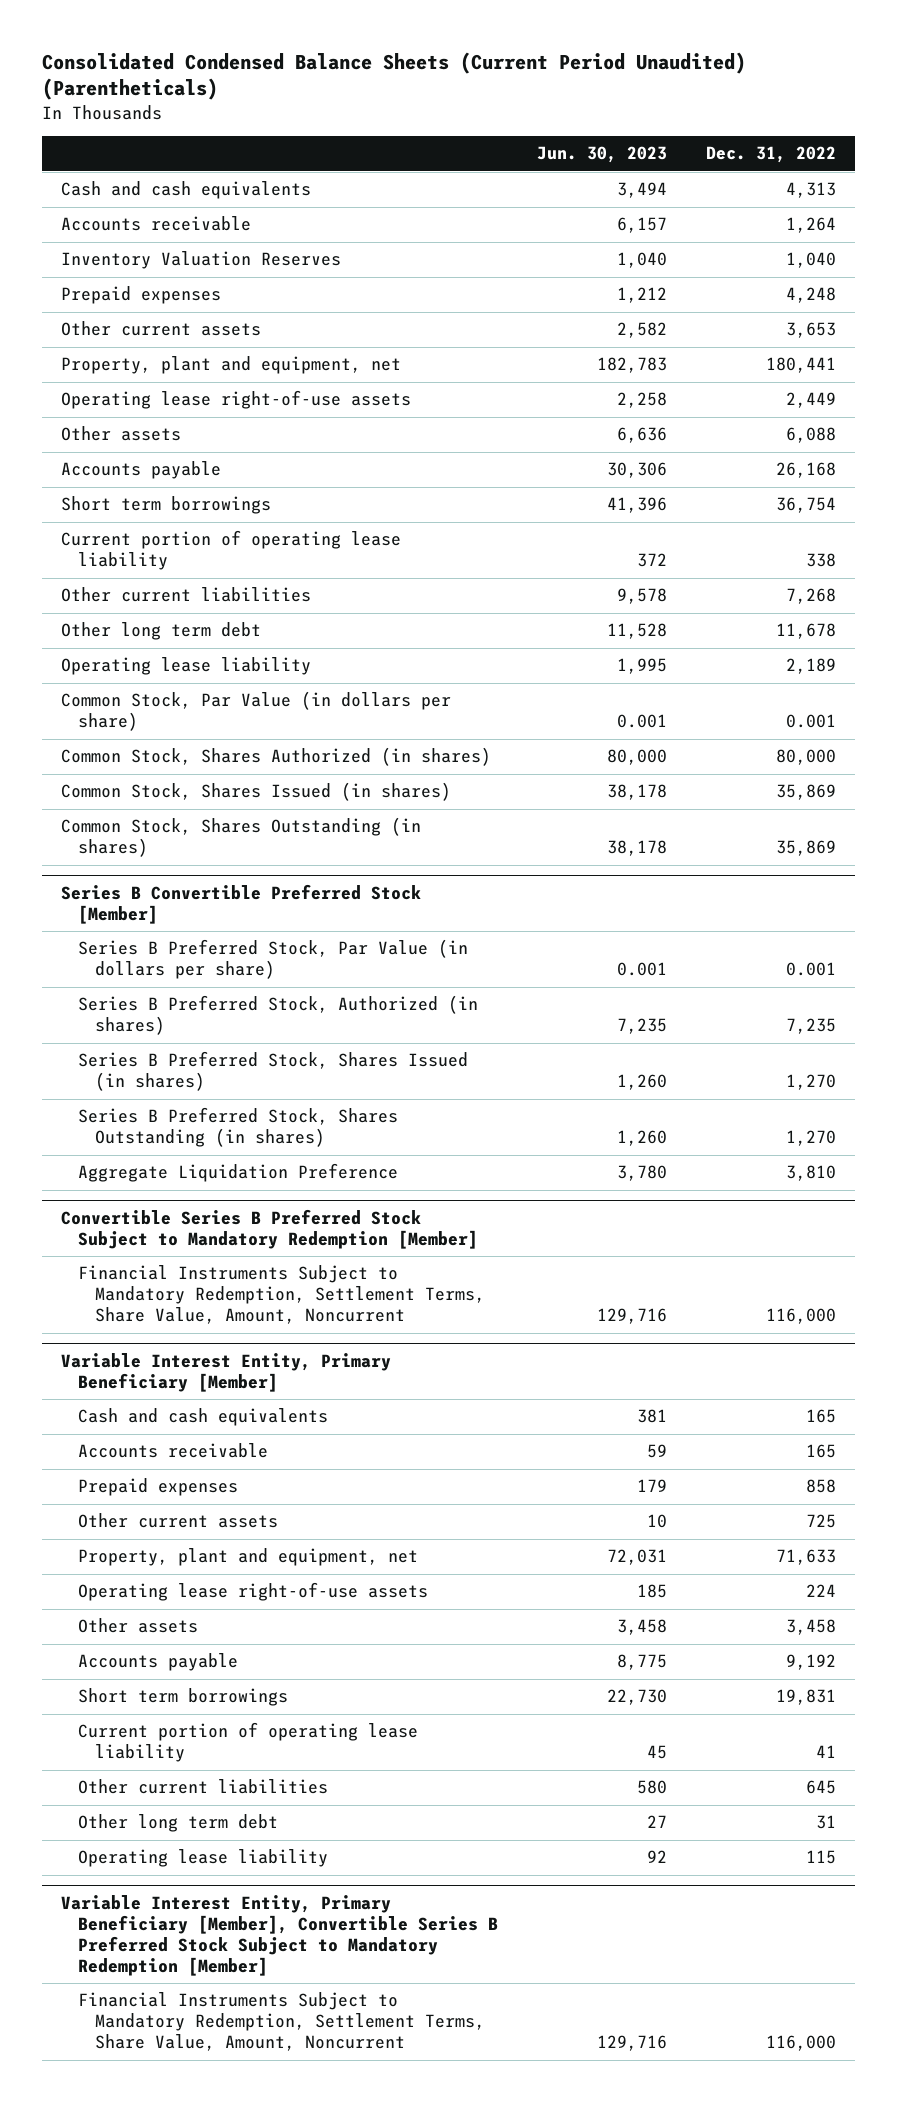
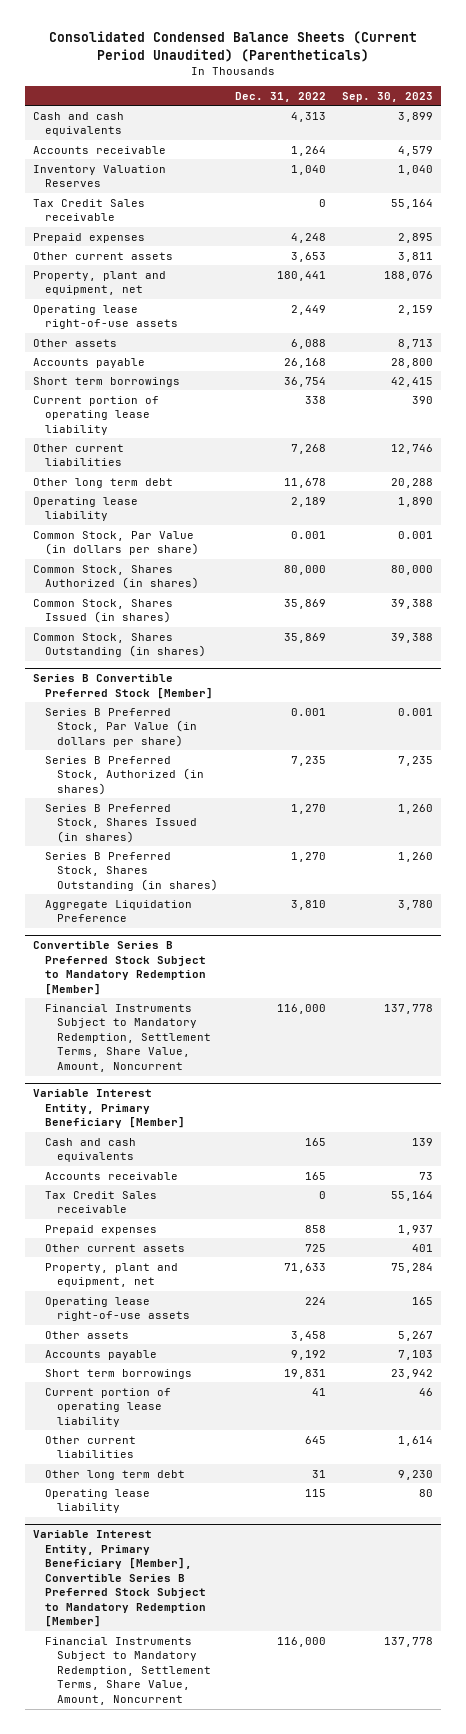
- | Jun. 30, 2023 | Dec. 31, 2022
+ | Dec. 31, 2022 | Sep. 30, 2023
+ Tax Credit Sales receivable | 0 | 55,164
@ Variable Interest Entity, Primary Beneficiary [Member]
+ Tax Credit Sales receivable | 0 | 55,164

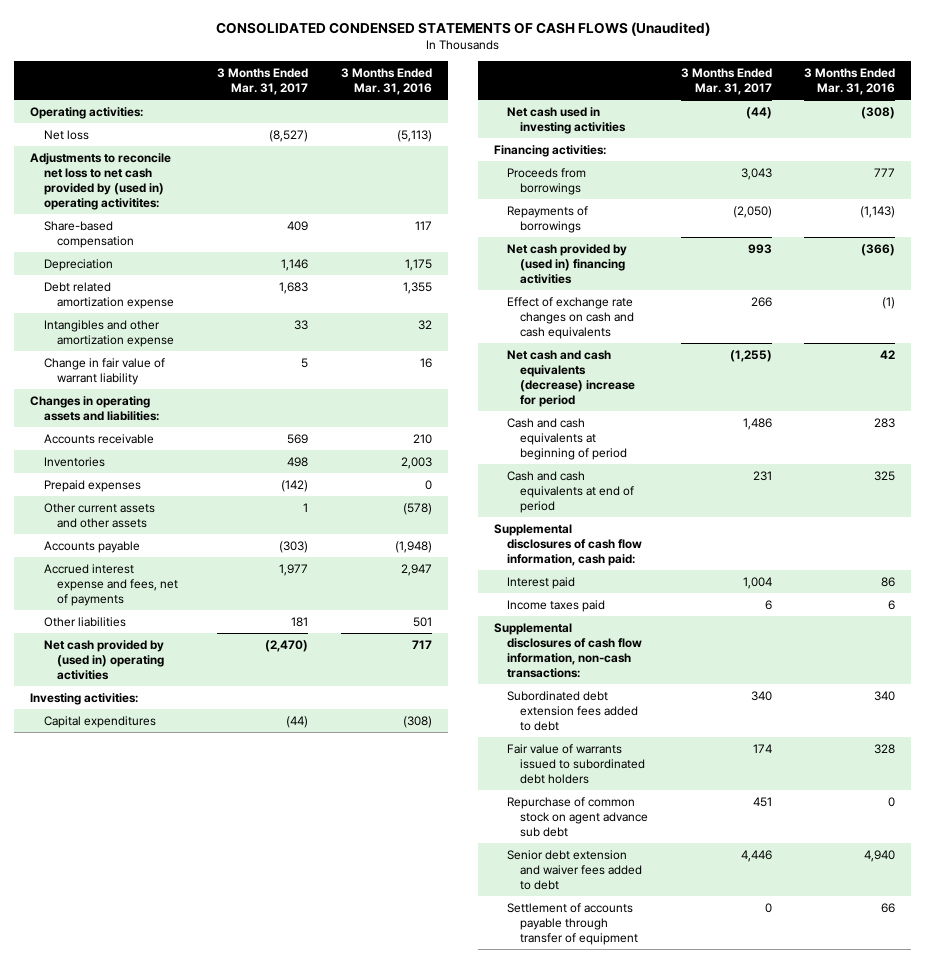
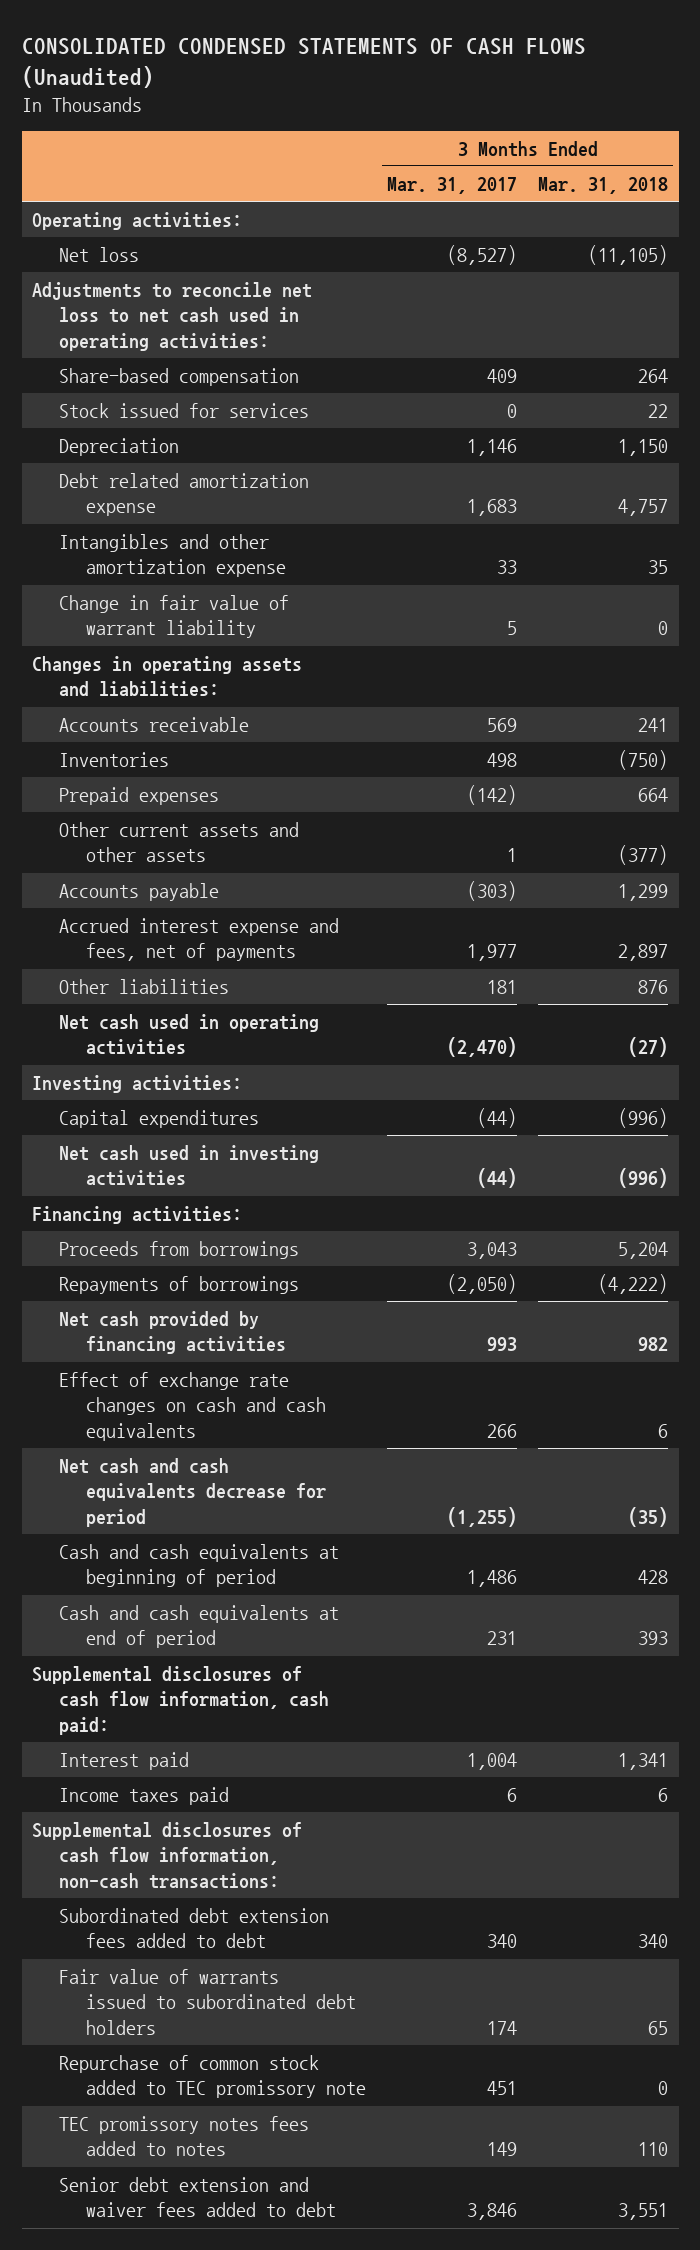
- | 3 Months Ended Mar. 31, 2017 | 3 Months Ended Mar. 31, 2016
+ | 3 Months Ended Mar. 31, 2017 | 3 Months Ended Mar. 31, 2018
- Adjustments to reconcile net loss to net cash provided by (used in) operating activitites:
+ Adjustments to reconcile net loss to net cash used in operating activities:
+ Stock issued for services | 0 | 22
- Net cash provided by (used in) operating activities | (2,470) | 717
+ Net cash used in operating activities | (2,470) | (27)
- Net cash provided by (used in) financing activities | 993 | (366)
+ Net cash provided by financing activities | 993 | 982
- Net cash and cash equivalents (decrease) increase for period | (1,255) | 42
+ Net cash and cash equivalents decrease for period | (1,255) | (35)
- Repurchase of common stock on agent advance sub debt | 451 | 0
- Senior debt extension and waiver fees added to debt | 4,446 | 4,940
- Settlement of accounts payable through transfer of equipment | 0 | 66
+ Repurchase of common stock added to TEC promissory note | 451 | 0
+ TEC promissory notes fees added to notes | 149 | 110
+ Senior debt extension and waiver fees added to debt | 3,846 | 3,551

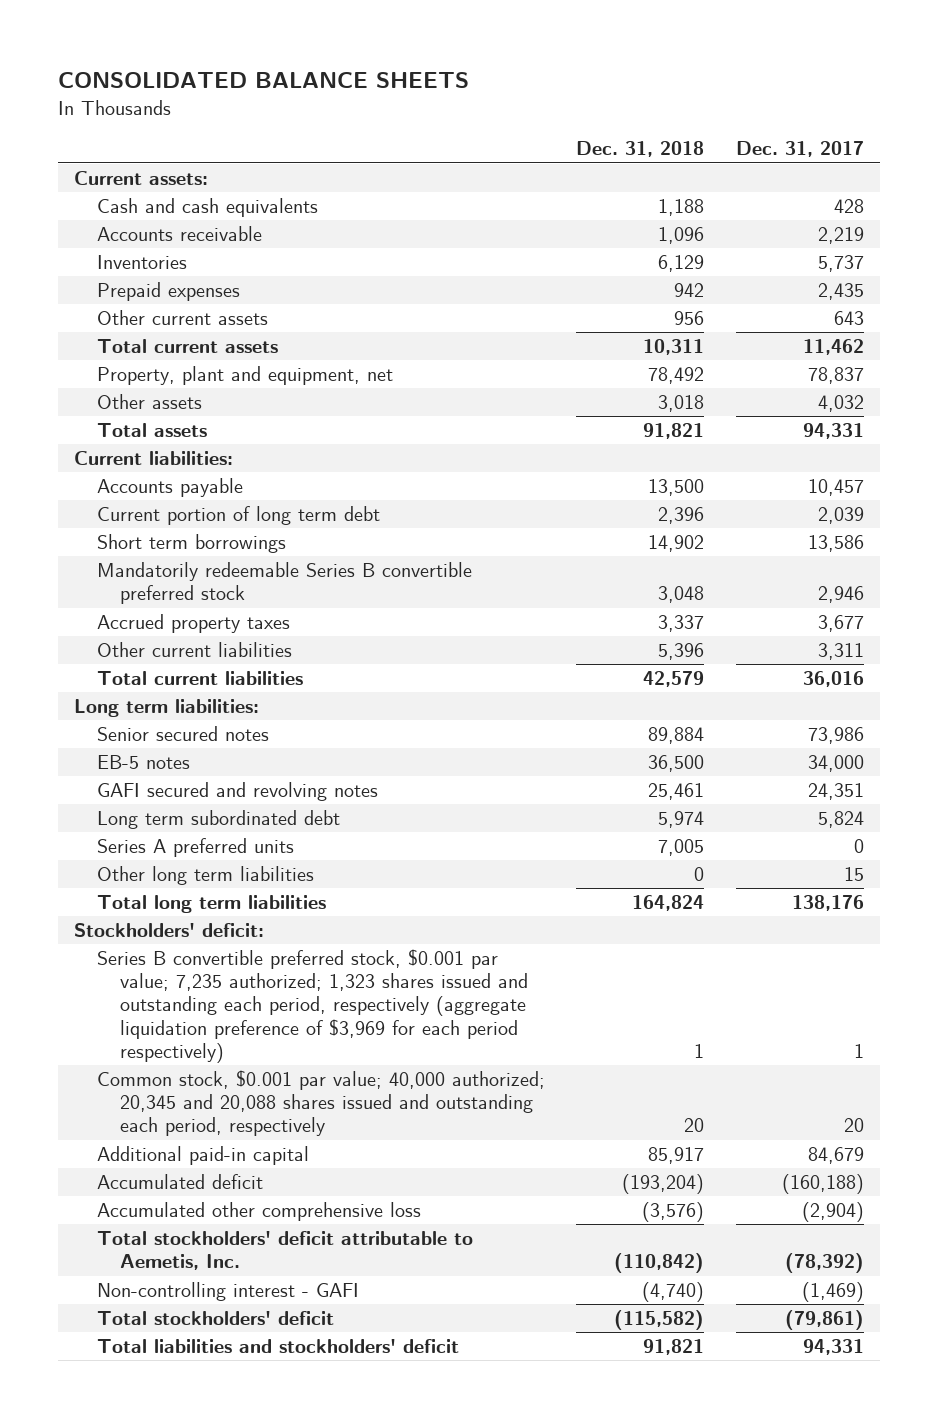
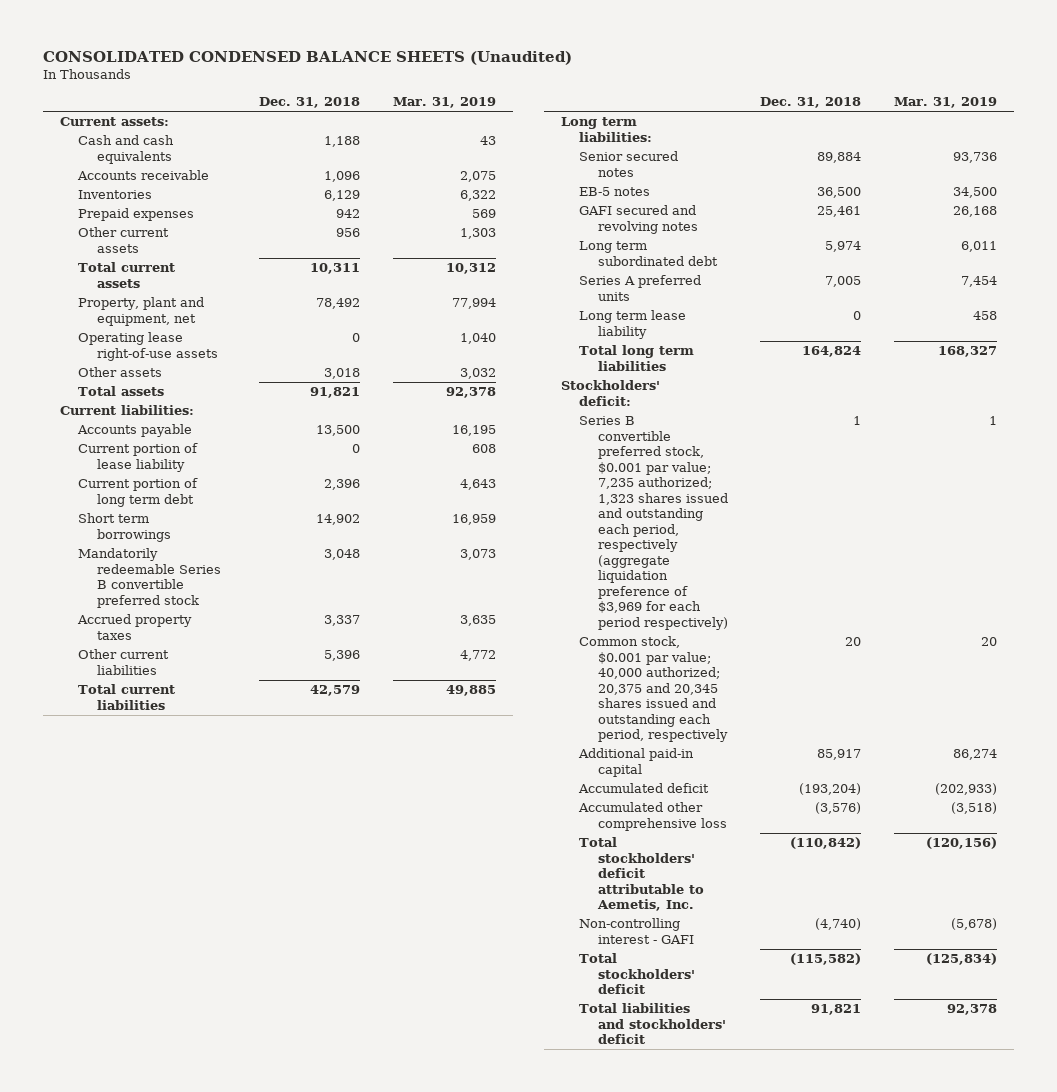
- CONSOLIDATED BALANCE SHEETS
+ CONSOLIDATED CONDENSED BALANCE SHEETS (Unaudited)
- | Dec. 31, 2018 | Dec. 31, 2017
+ | Dec. 31, 2018 | Mar. 31, 2019
+ Operating lease right-of-use assets | 0 | 1,040
+ Current portion of lease liability | 0 | 608
- Other long term liabilities | 0 | 15
+ Long term lease liability | 0 | 458
- Common stock, $0.001 par value; 40,000 authorized; 20,345 and 20,088 shares issued and outstanding each period, respectively | 20 | 20
+ Common stock, $0.001 par value; 40,000 authorized; 20,375 and 20,345 shares issued and outstanding each period, respectively | 20 | 20

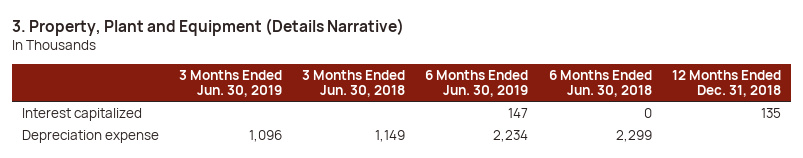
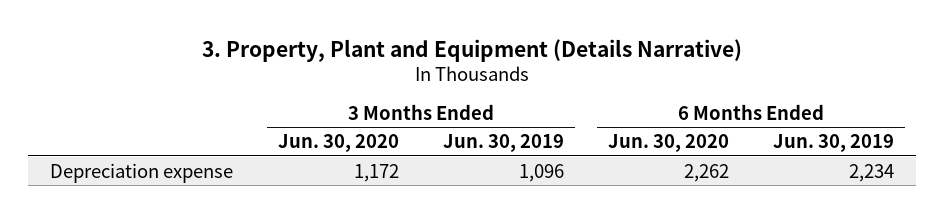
- | 3 Months Ended Jun. 30, 2019 | 3 Months Ended Jun. 30, 2018 | 6 Months Ended Jun. 30, 2019 | 6 Months Ended Jun. 30, 2018 | 12 Months Ended Dec. 31, 2018
+ | 3 Months Ended Jun. 30, 2020 | 3 Months Ended Jun. 30, 2019 | 6 Months Ended Jun. 30, 2020 | 6 Months Ended Jun. 30, 2019
- Interest capitalized | | | 147 | 0 | 135

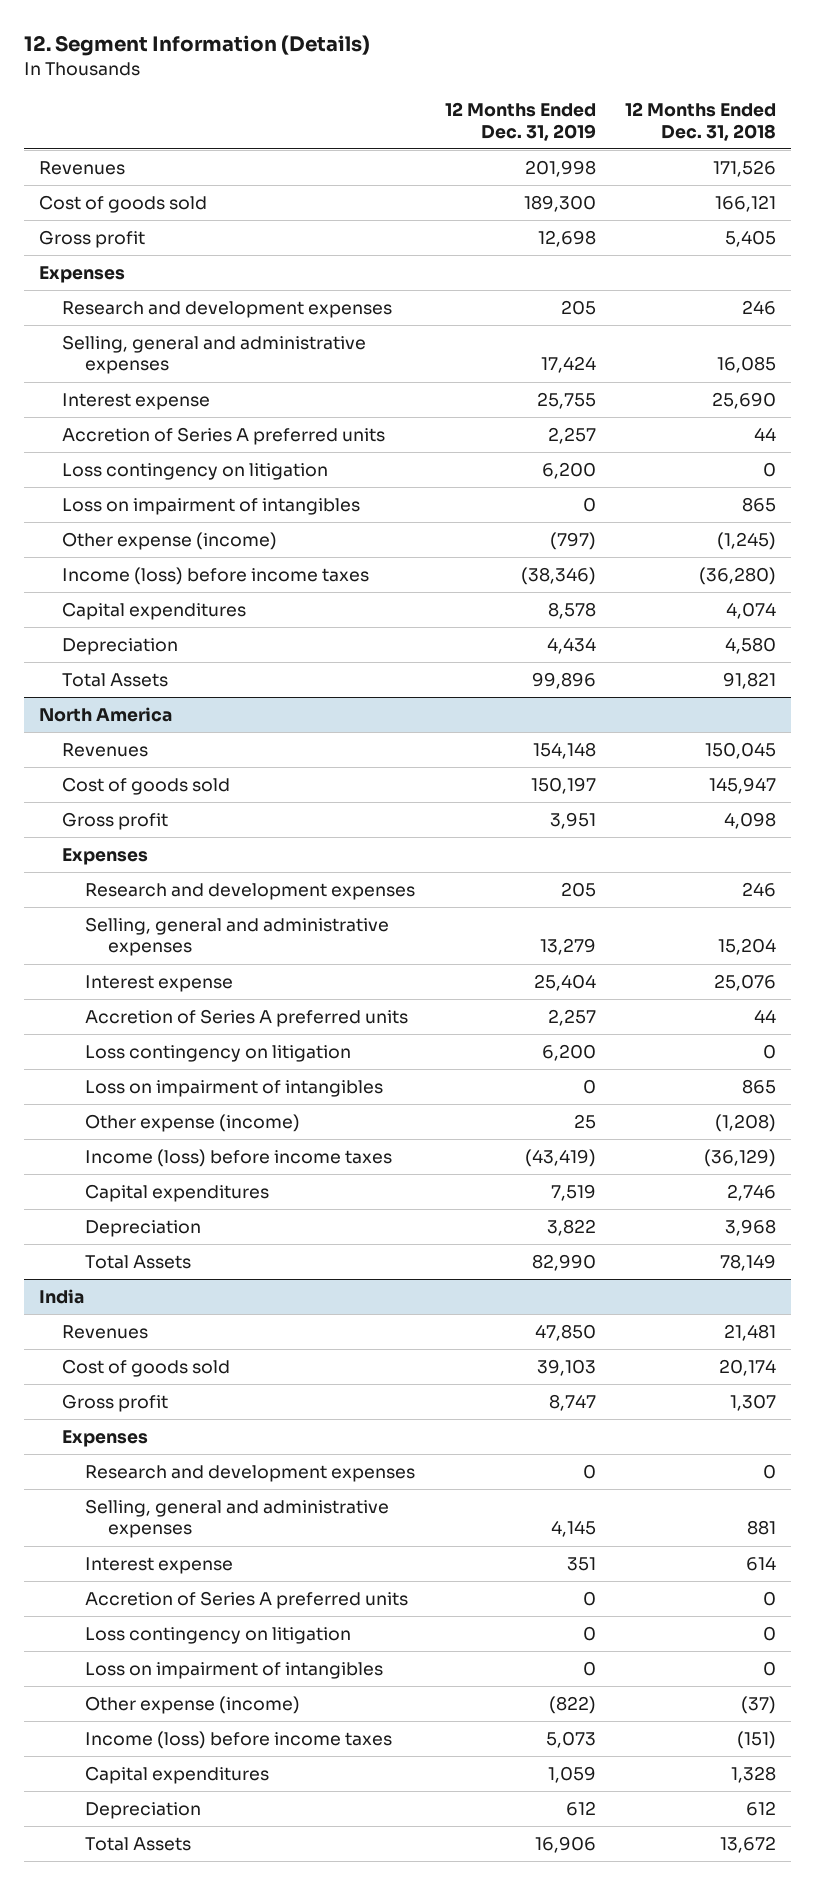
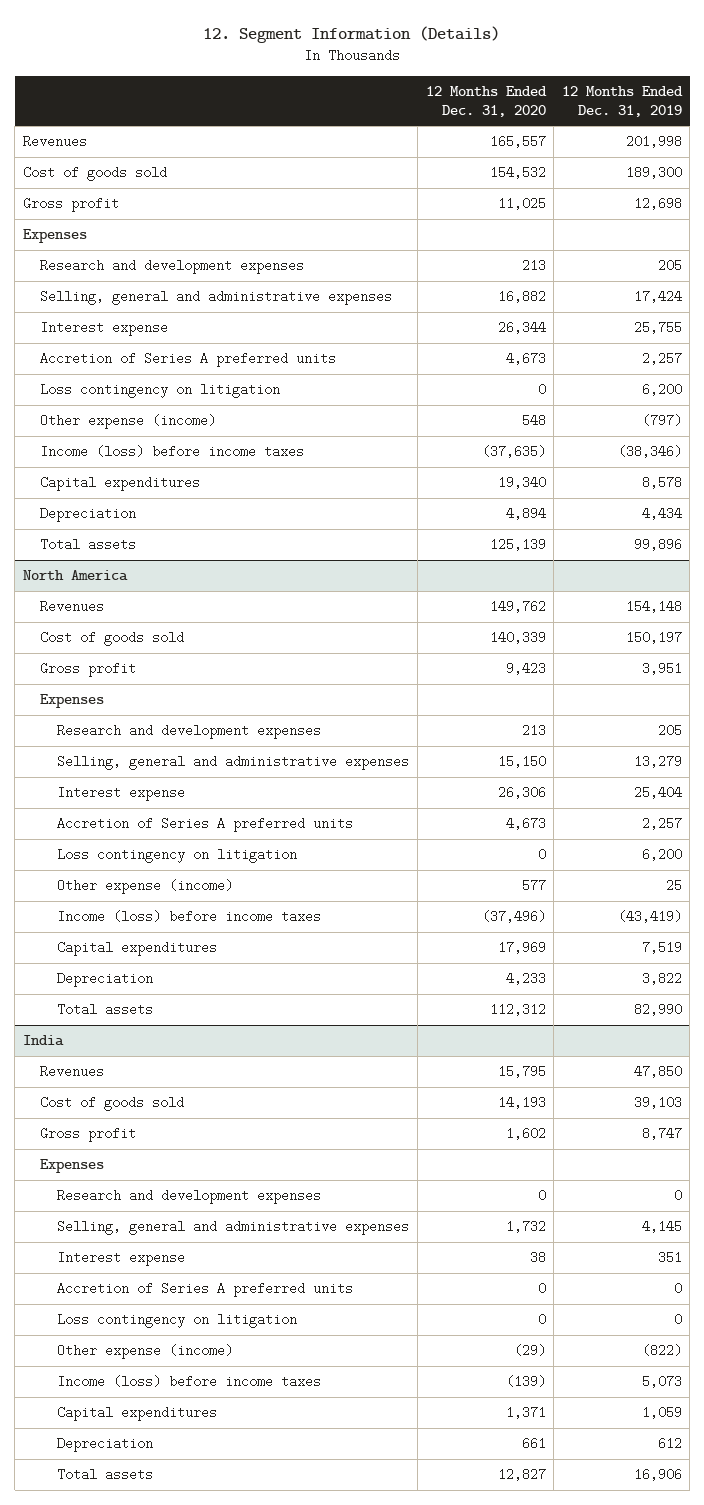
- | 12 Months Ended Dec. 31, 2019 | 12 Months Ended Dec. 31, 2018
+ | 12 Months Ended Dec. 31, 2020 | 12 Months Ended Dec. 31, 2019
- Loss on impairment of intangibles | 0 | 865
- Total Assets | 99,896 | 91,821
+ Total assets | 125,139 | 99,896
@ North America
- Loss on impairment of intangibles | 0 | 865
- Total Assets | 82,990 | 78,149
+ Total assets | 112,312 | 82,990
@ India
- Loss on impairment of intangibles | 0 | 0
- Total Assets | 16,906 | 13,672
+ Total assets | 12,827 | 16,906

